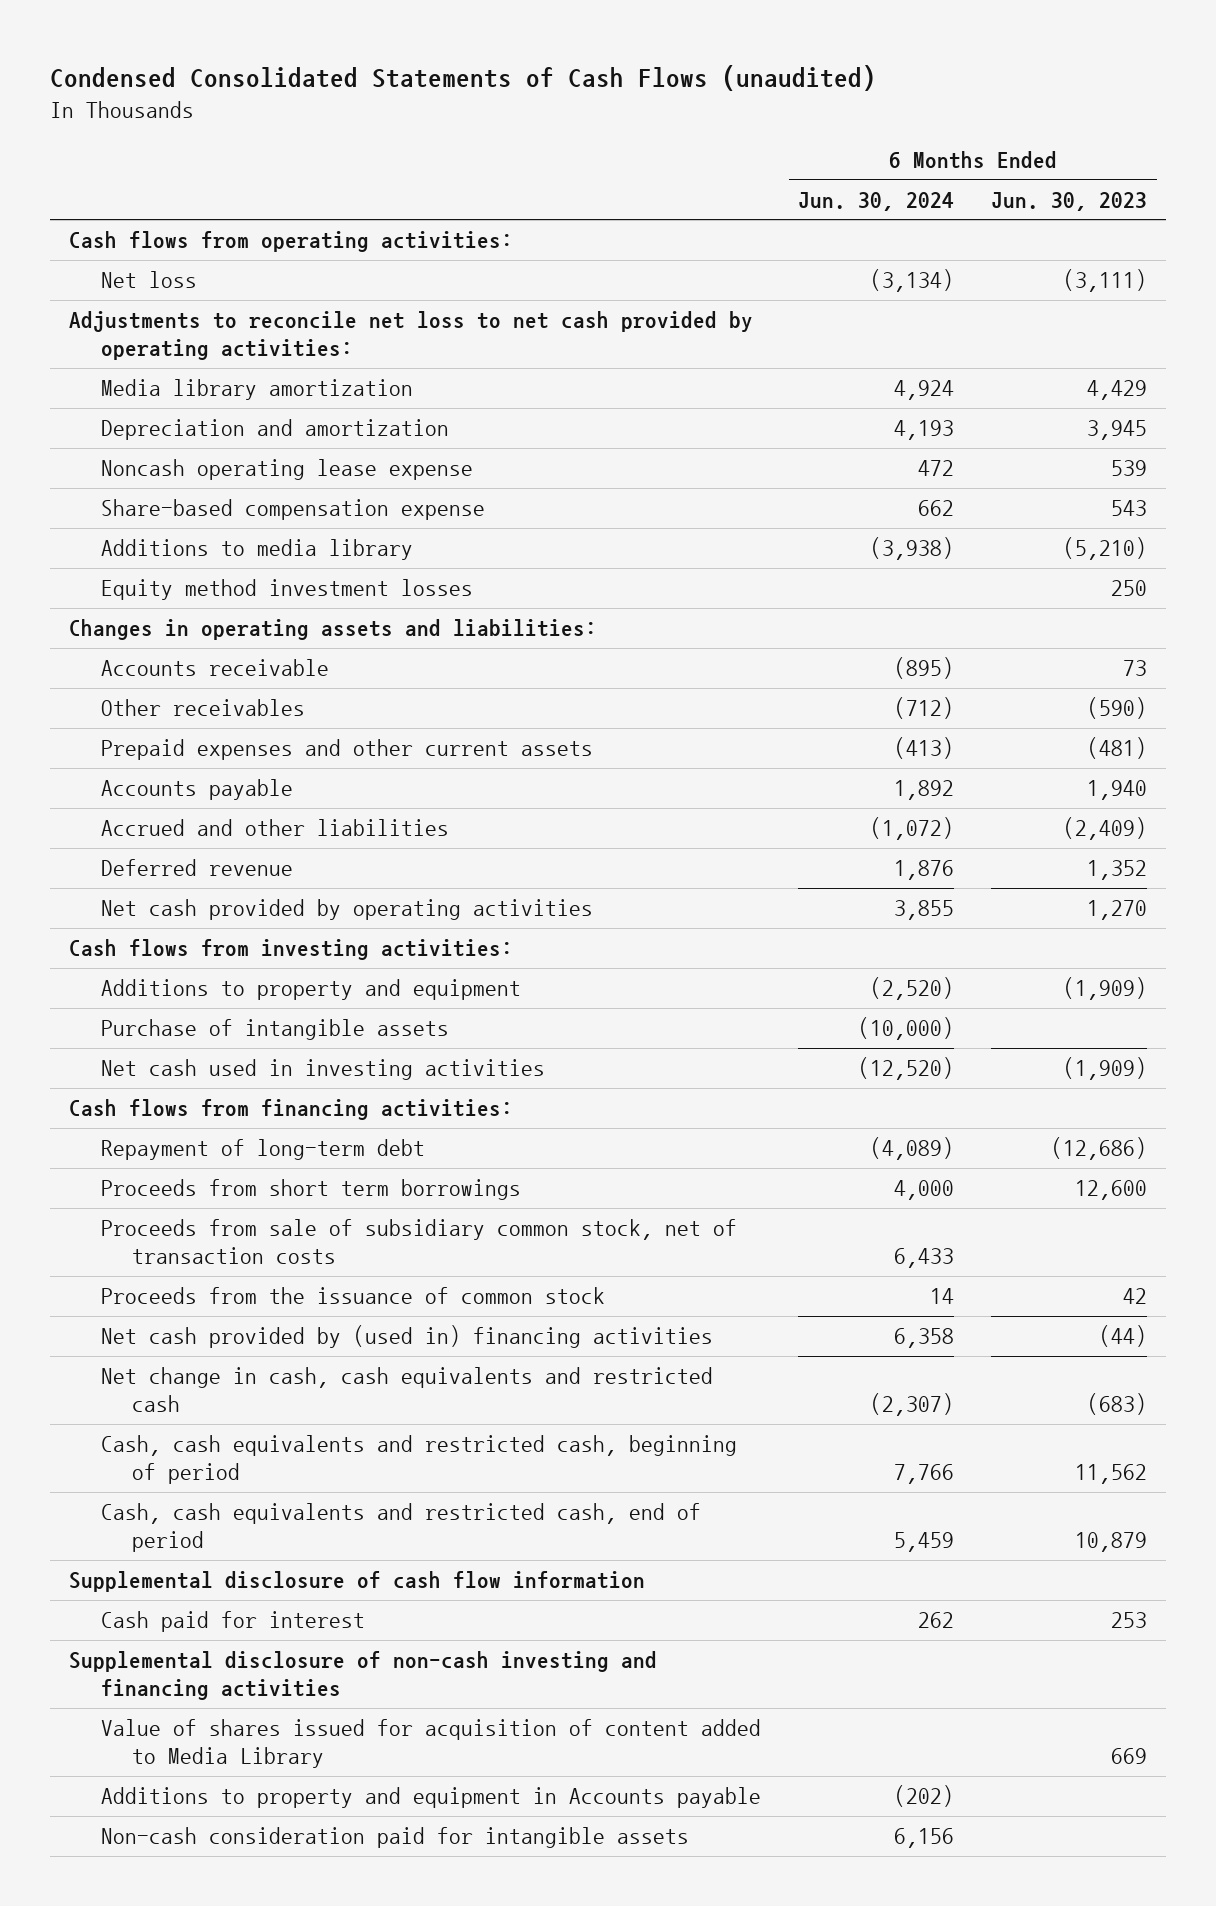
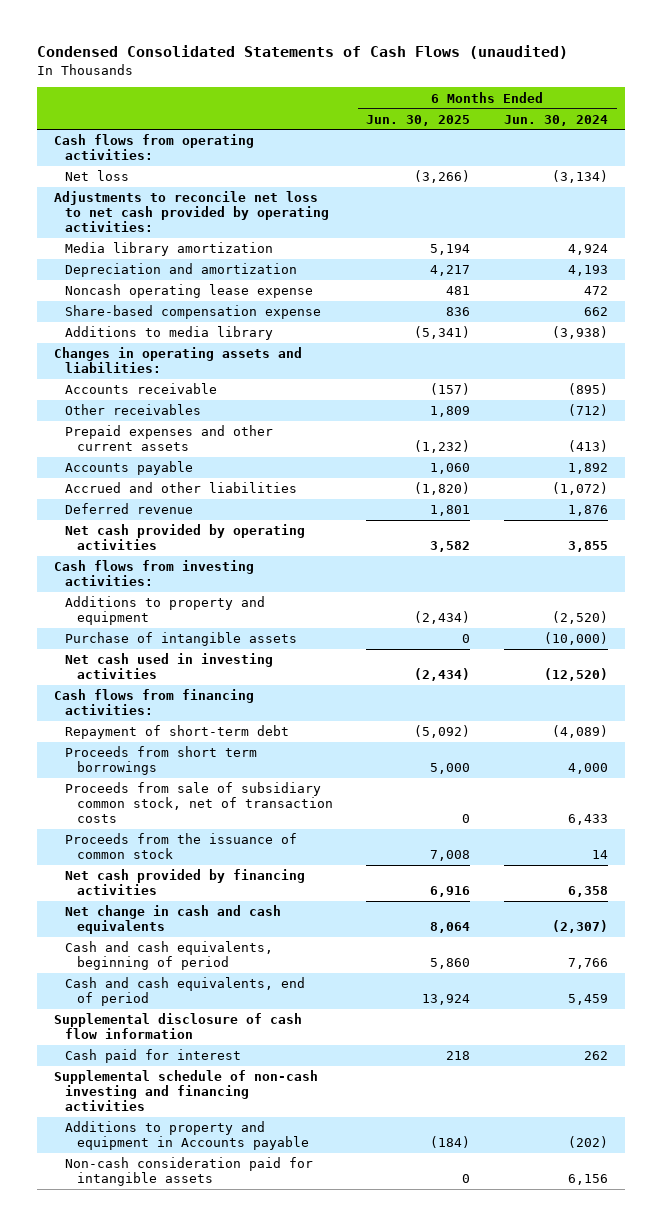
- | 6 Months Ended Jun. 30, 2024 | 6 Months Ended Jun. 30, 2023
+ | 6 Months Ended Jun. 30, 2025 | 6 Months Ended Jun. 30, 2024
- Equity method investment losses | | 250
- Repayment of long-term debt | (4,089) | (12,686)
+ Repayment of short-term debt | (5,092) | (4,089)
- Net cash provided by (used in) financing activities | 6,358 | (44)
- Net change in cash, cash equivalents and restricted cash | (2,307) | (683)
- Cash, cash equivalents and restricted cash, beginning of period | 7,766 | 11,562
- Cash, cash equivalents and restricted cash, end of period | 5,459 | 10,879
+ Net cash provided by financing activities | 6,916 | 6,358
+ Net change in cash and cash equivalents | 8,064 | (2,307)
+ Cash and cash equivalents, beginning of period | 5,860 | 7,766
+ Cash and cash equivalents, end of period | 13,924 | 5,459
- Supplemental disclosure of non-cash investing and financing activities
- Value of shares issued for acquisition of content added to Media Library | | 669
+ Supplemental schedule of non-cash investing and financing activities

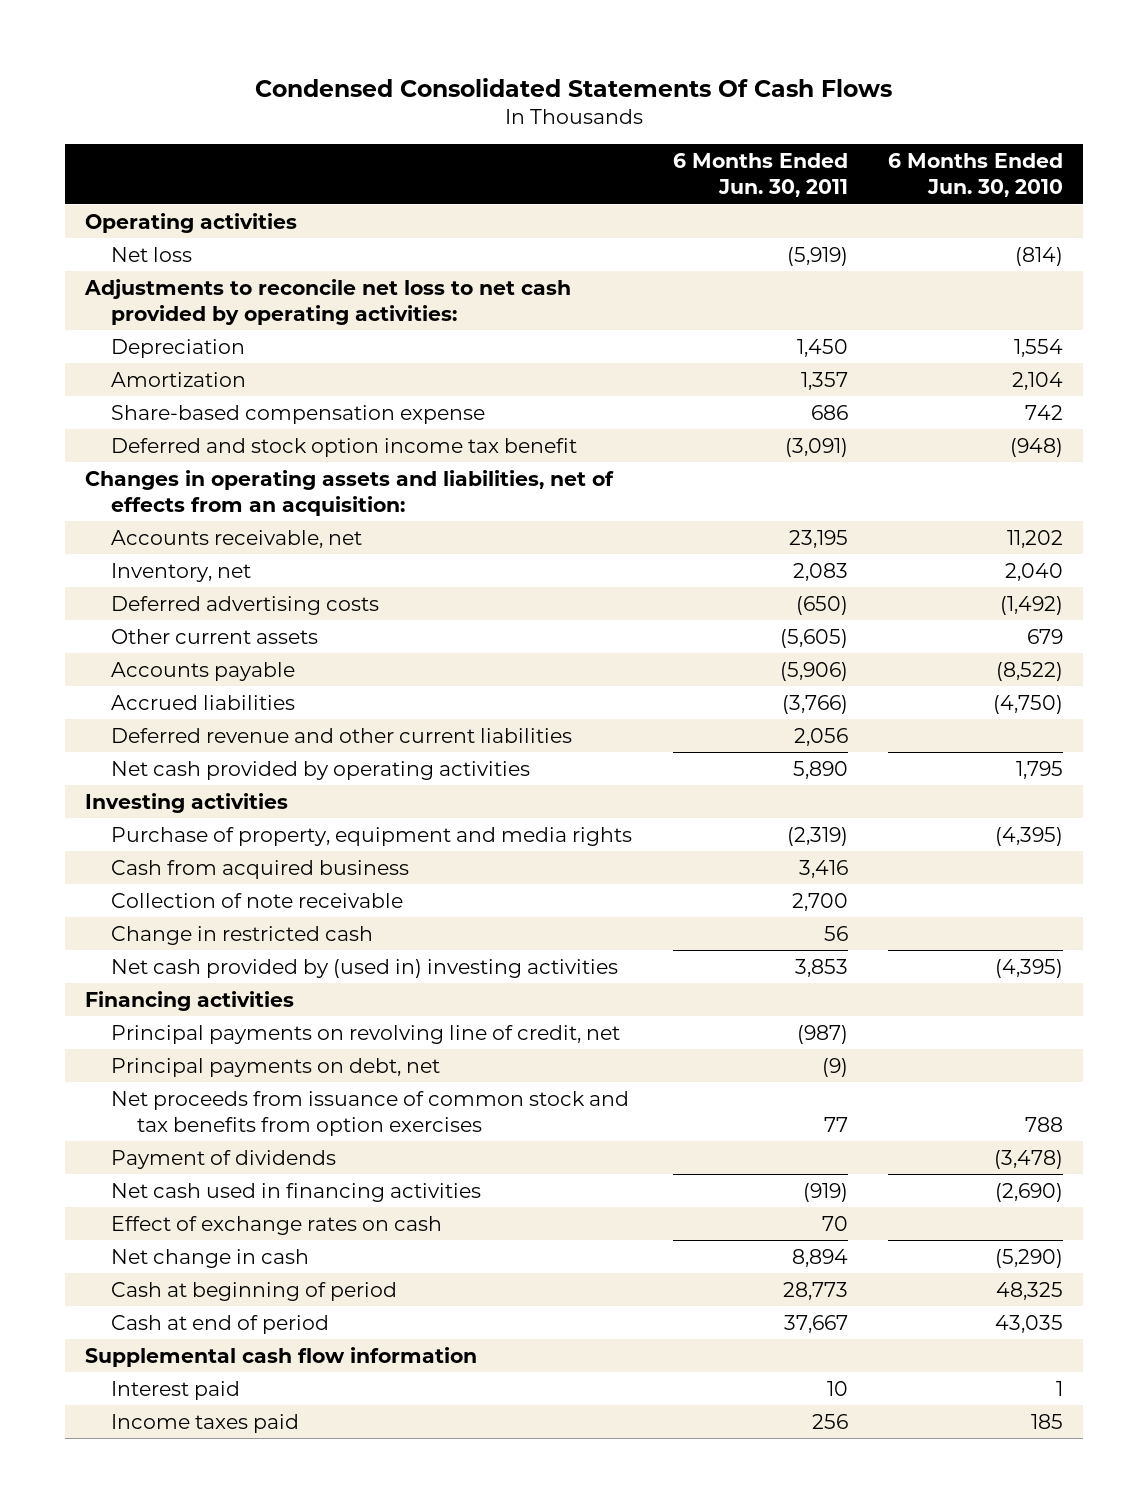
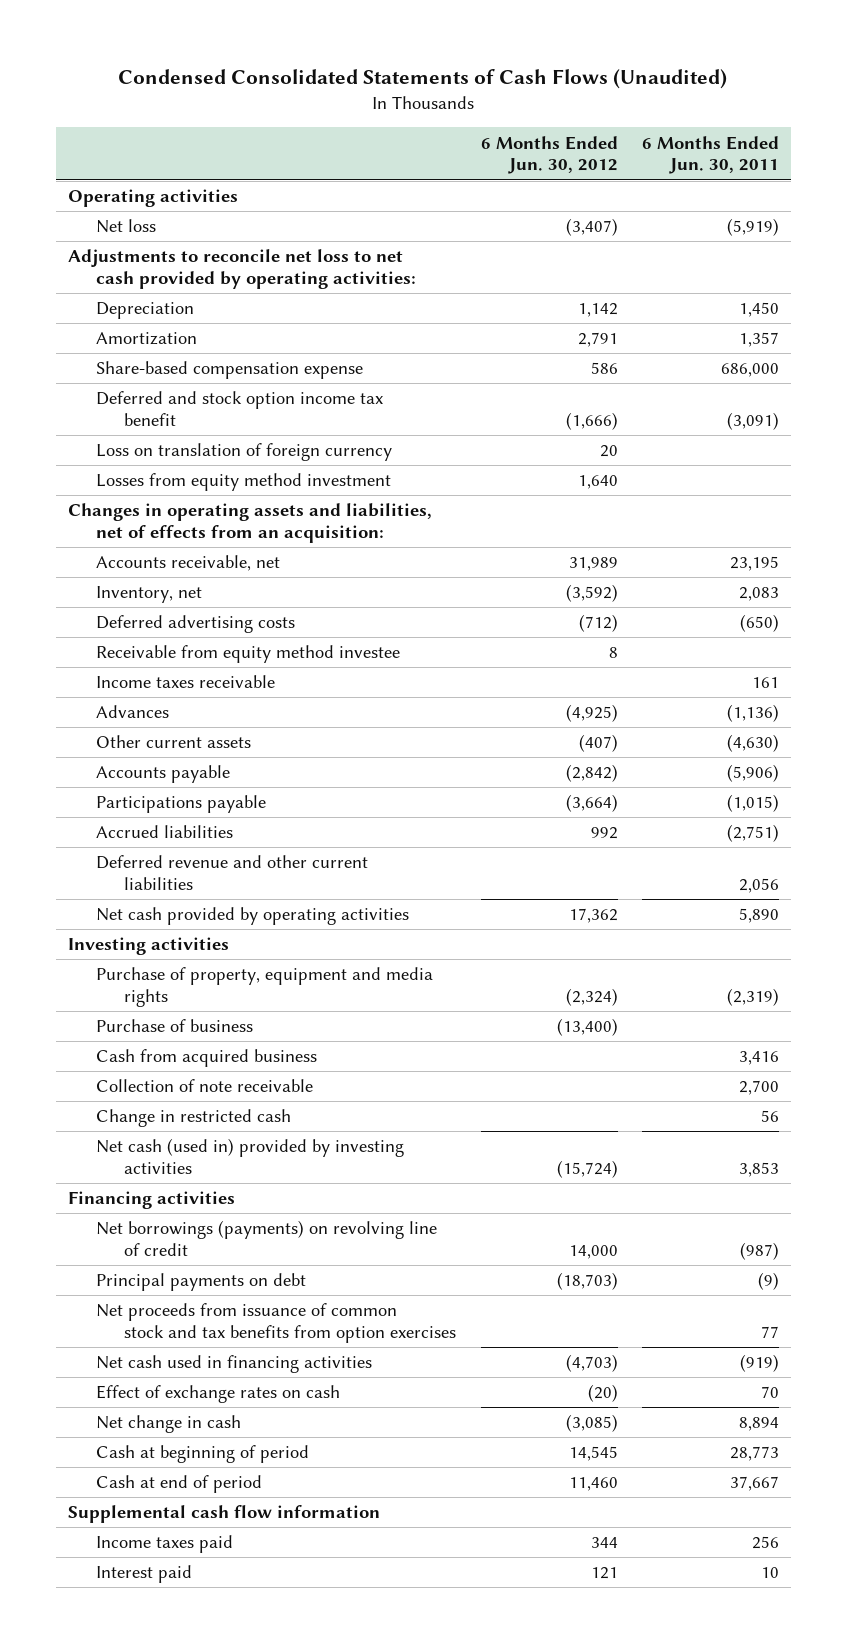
- Condensed Consolidated Statements Of Cash Flows
+ Condensed Consolidated Statements of Cash Flows (Unaudited)
- | 6 Months Ended Jun. 30, 2011 | 6 Months Ended Jun. 30, 2010
+ | 6 Months Ended Jun. 30, 2012 | 6 Months Ended Jun. 30, 2011
- Share-based compensation expense | 686 | 742
+ Share-based compensation expense | 586 | 686,000
+ Loss on translation of foreign currency | 20 |
+ Losses from equity method investment | 1,640 |
- Other current assets | (5,605) | 679
+ Receivable from equity method investee | 8 |
+ Income taxes receivable | | 161
+ Advances | (4,925) | (1,136)
+ Other current assets | (407) | (4,630)
- Accrued liabilities | (3,766) | (4,750)
+ Participations payable | (3,664) | (1,015)
+ Accrued liabilities | 992 | (2,751)
+ Purchase of business | (13,400) |
- Net cash provided by (used in) investing activities | 3,853 | (4,395)
+ Net cash (used in) provided by investing activities | (15,724) | 3,853
- Principal payments on revolving line of credit, net | (987) |
- Principal payments on debt, net | (9) |
+ Net borrowings (payments) on revolving line of credit | 14,000 | (987)
+ Principal payments on debt | (18,703) | (9)
- Payment of dividends | | (3,478)
moved down: Interest paid | 121 | 10

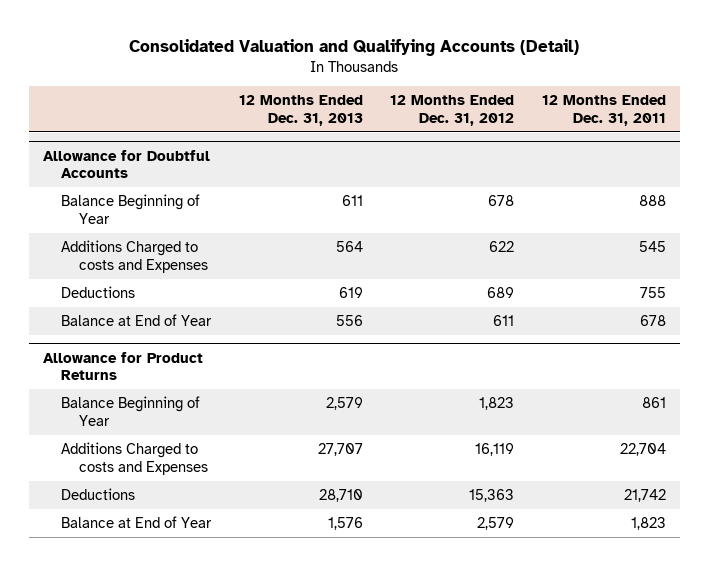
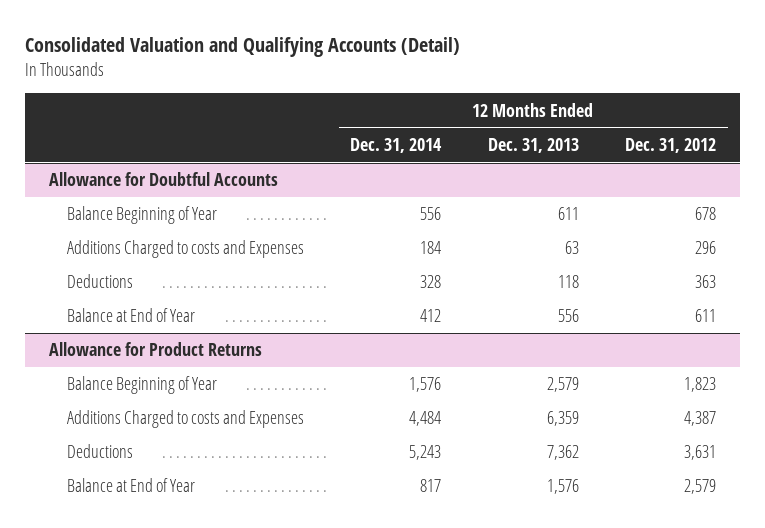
- | 12 Months Ended Dec. 31, 2013 | 12 Months Ended Dec. 31, 2012 | 12 Months Ended Dec. 31, 2011
+ | 12 Months Ended Dec. 31, 2014 | 12 Months Ended Dec. 31, 2013 | 12 Months Ended Dec. 31, 2012
@ Allowance for Doubtful Accounts
- Additions Charged to costs and Expenses | 564 | 622 | 545
- Deductions | 619 | 689 | 755
+ Additions Charged to costs and Expenses | 184 | 63 | 296
+ Deductions | 328 | 118 | 363
@ Allowance for Product Returns
- Additions Charged to costs and Expenses | 27,707 | 16,119 | 22,704
- Deductions | 28,710 | 15,363 | 21,742
+ Additions Charged to costs and Expenses | 4,484 | 6,359 | 4,387
+ Deductions | 5,243 | 7,362 | 3,631

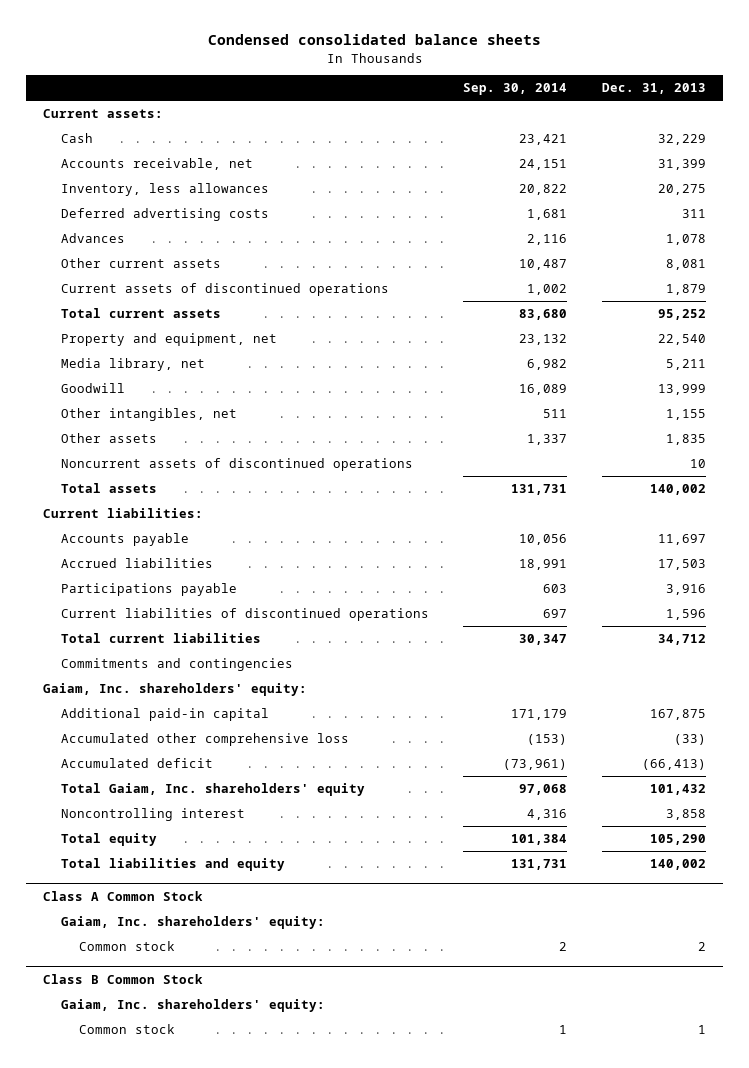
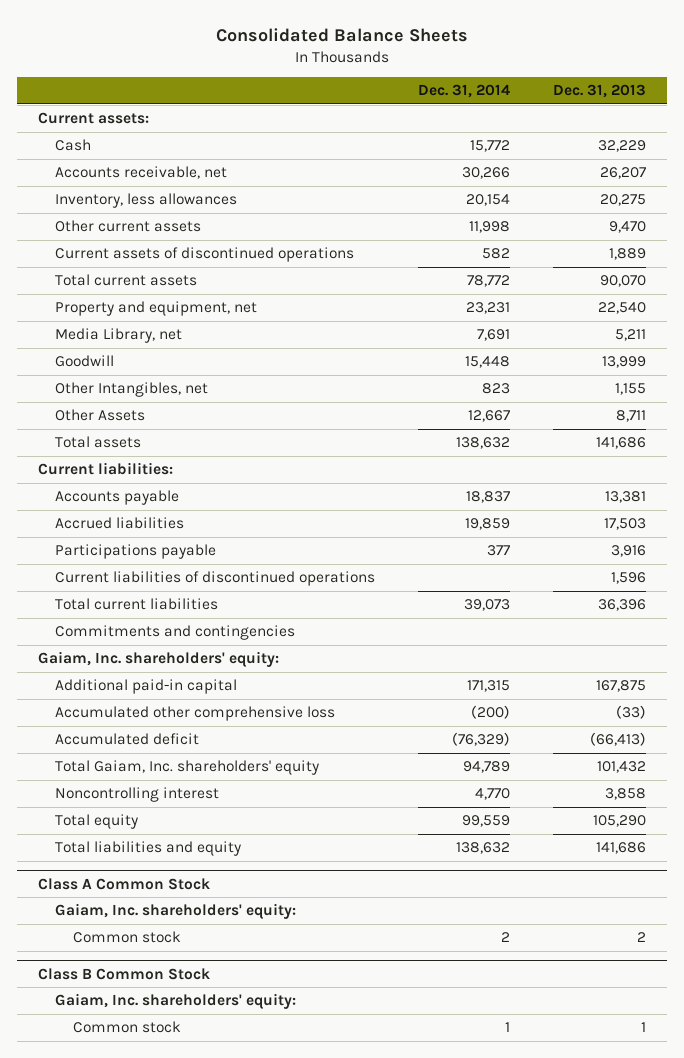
- Condensed consolidated balance sheets
+ Consolidated Balance Sheets
- | Sep. 30, 2014 | Dec. 31, 2013
+ | Dec. 31, 2014 | Dec. 31, 2013
- Accounts receivable, net | 24,151 | 31,399
+ Accounts receivable, net | 30,266 | 26,207
- Deferred advertising costs | 1,681 | 311
- Advances | 2,116 | 1,078
- Other current assets | 10,487 | 8,081
- Current assets of discontinued operations | 1,002 | 1,879
- Total current assets | 83,680 | 95,252
+ Other current assets | 11,998 | 9,470
+ Current assets of discontinued operations | 582 | 1,889
+ Total current assets | 78,772 | 90,070
- Media library, net | 6,982 | 5,211
+ Media Library, net | 7,691 | 5,211
- Other intangibles, net | 511 | 1,155
- Other assets | 1,337 | 1,835
- Noncurrent assets of discontinued operations | | 10
- Total assets | 131,731 | 140,002
+ Other Intangibles, net | 823 | 1,155
+ Other Assets | 12,667 | 8,711
+ Total assets | 138,632 | 141,686
- Accounts payable | 10,056 | 11,697
+ Accounts payable | 18,837 | 13,381
- Total current liabilities | 30,347 | 34,712
+ Total current liabilities | 39,073 | 36,396
- Total liabilities and equity | 131,731 | 140,002
+ Total liabilities and equity | 138,632 | 141,686

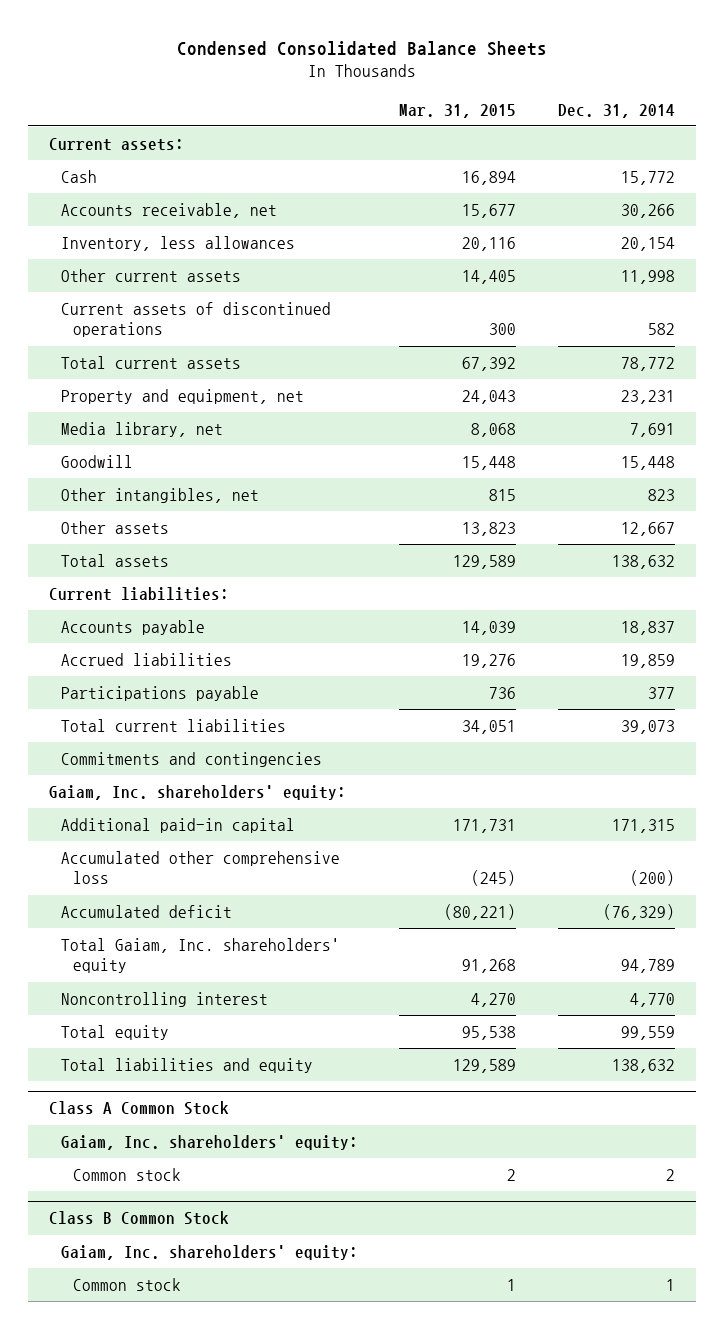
- Consolidated Balance Sheets
+ Condensed Consolidated Balance Sheets
- | Dec. 31, 2014 | Dec. 31, 2013
+ | Mar. 31, 2015 | Dec. 31, 2014
- Media Library, net | 7,691 | 5,211
+ Media library, net | 8,068 | 7,691
- Other Intangibles, net | 823 | 1,155
- Other Assets | 12,667 | 8,711
+ Other intangibles, net | 815 | 823
+ Other assets | 13,823 | 12,667
- Current liabilities of discontinued operations | | 1,596

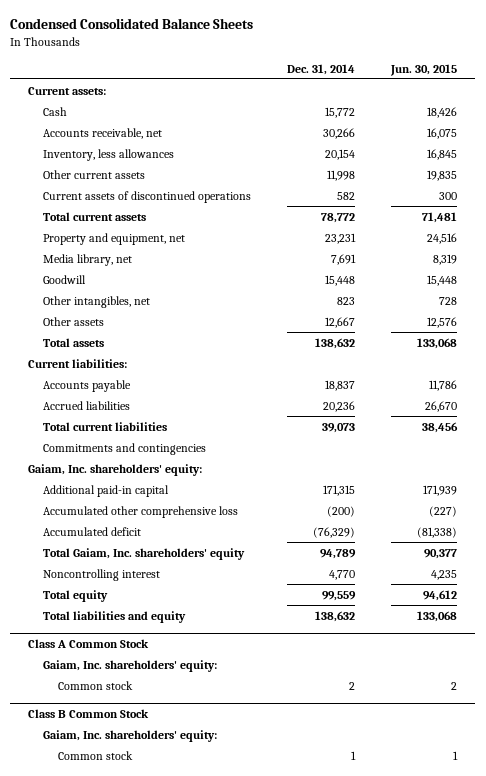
- | Mar. 31, 2015 | Dec. 31, 2014
+ | Dec. 31, 2014 | Jun. 30, 2015
- Accrued liabilities | 19,276 | 19,859
- Participations payable | 736 | 377
+ Accrued liabilities | 20,236 | 26,670

